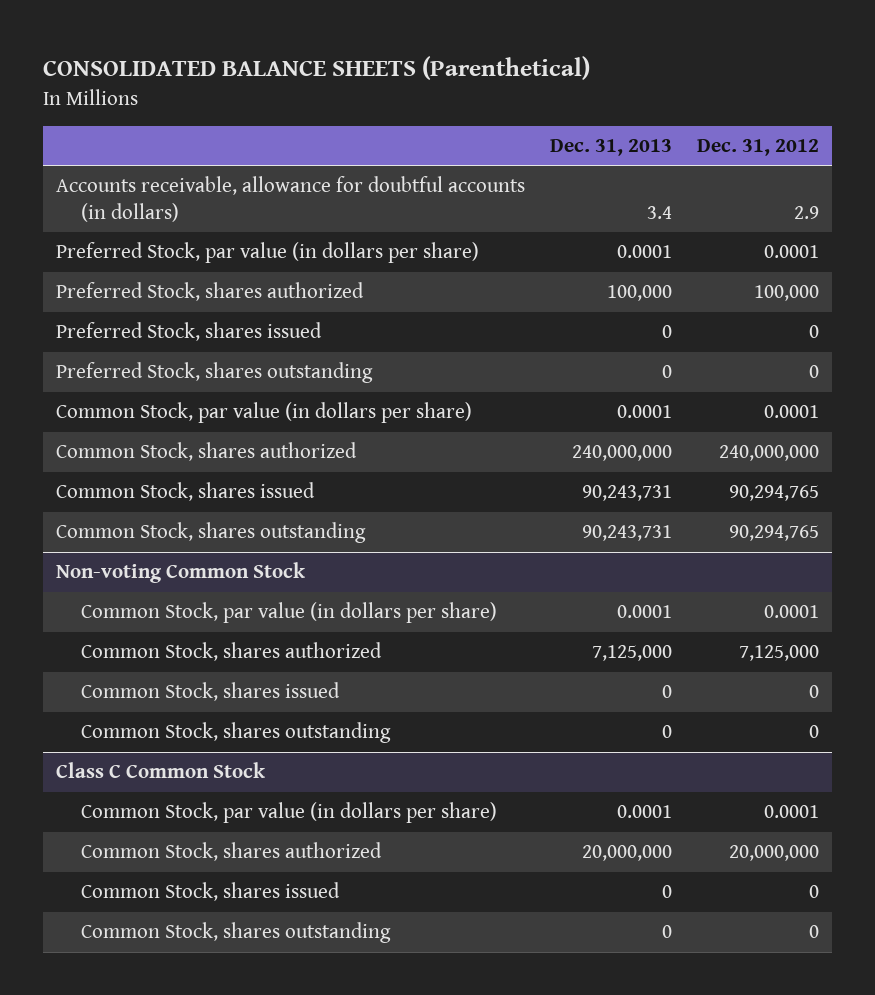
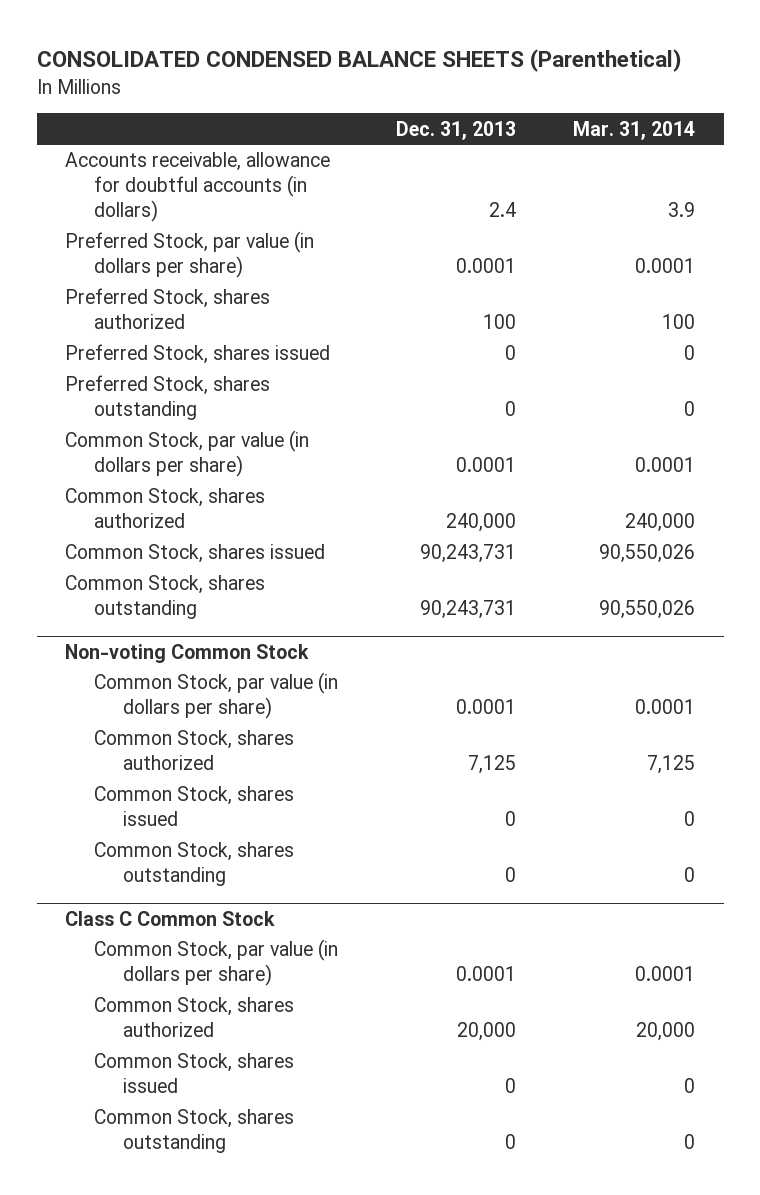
- CONSOLIDATED BALANCE SHEETS (Parenthetical)
+ CONSOLIDATED CONDENSED BALANCE SHEETS (Parenthetical)
- | Dec. 31, 2013 | Dec. 31, 2012
+ | Dec. 31, 2013 | Mar. 31, 2014
- Accounts receivable, allowance for doubtful accounts (in dollars) | 3.4 | 2.9
+ Accounts receivable, allowance for doubtful accounts (in dollars) | 2.4 | 3.9
- Preferred Stock, shares authorized | 100,000 | 100,000
+ Preferred Stock, shares authorized | 100 | 100
- Common Stock, shares authorized | 240,000,000 | 240,000,000
+ Common Stock, shares authorized | 240,000 | 240,000
@ Non-voting Common Stock
- Common Stock, shares authorized | 7,125,000 | 7,125,000
+ Common Stock, shares authorized | 7,125 | 7,125
@ Class C Common Stock
- Common Stock, shares authorized | 20,000,000 | 20,000,000
+ Common Stock, shares authorized | 20,000 | 20,000

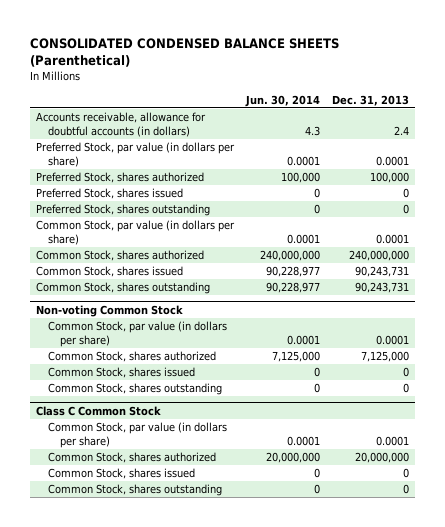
- | Dec. 31, 2013 | Mar. 31, 2014
+ | Jun. 30, 2014 | Dec. 31, 2013
- Preferred Stock, shares authorized | 100 | 100
+ Preferred Stock, shares authorized | 100,000 | 100,000
- Common Stock, shares authorized | 240,000 | 240,000
+ Common Stock, shares authorized | 240,000,000 | 240,000,000
@ Non-voting Common Stock
- Common Stock, shares authorized | 7,125 | 7,125
+ Common Stock, shares authorized | 7,125,000 | 7,125,000
@ Class C Common Stock
- Common Stock, shares authorized | 20,000 | 20,000
+ Common Stock, shares authorized | 20,000,000 | 20,000,000

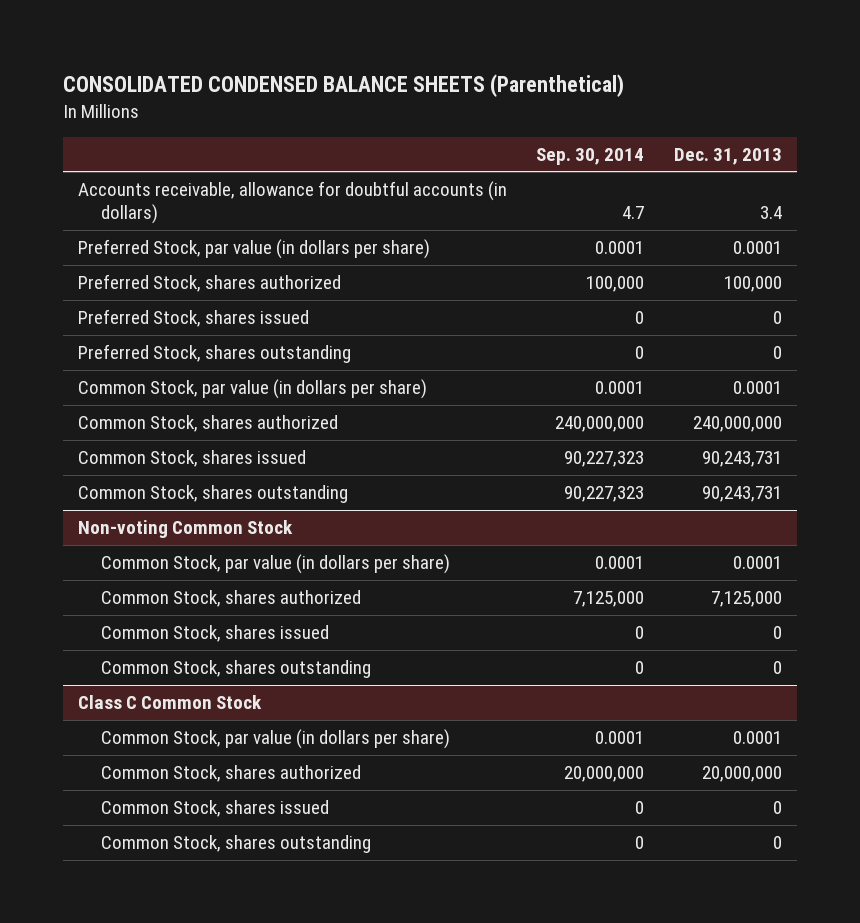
- | Jun. 30, 2014 | Dec. 31, 2013
+ | Sep. 30, 2014 | Dec. 31, 2013
- Accounts receivable, allowance for doubtful accounts (in dollars) | 4.3 | 2.4
+ Accounts receivable, allowance for doubtful accounts (in dollars) | 4.7 | 3.4

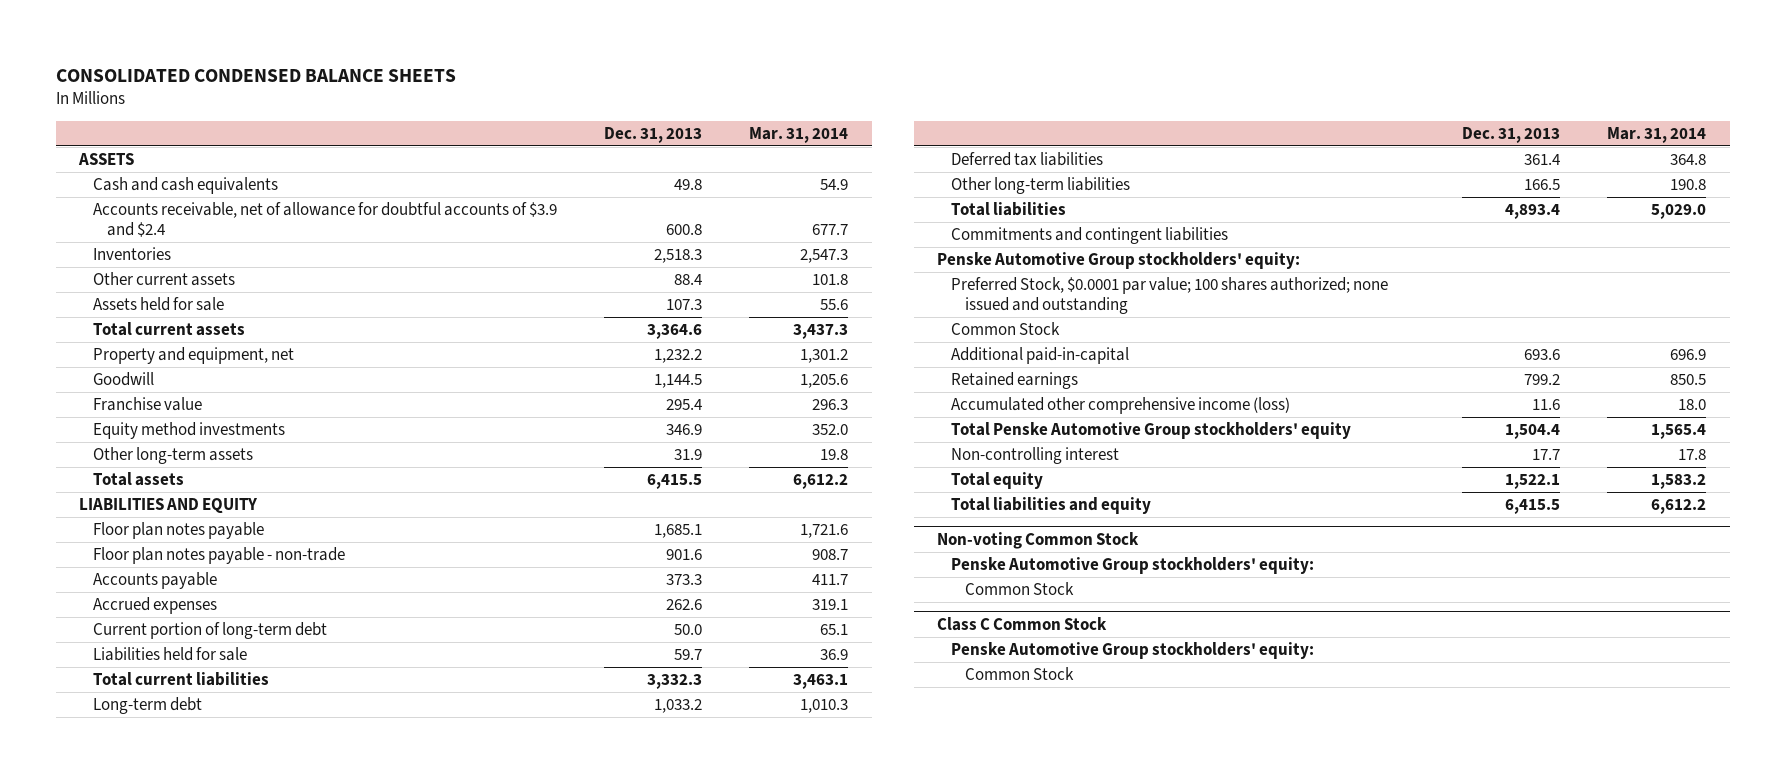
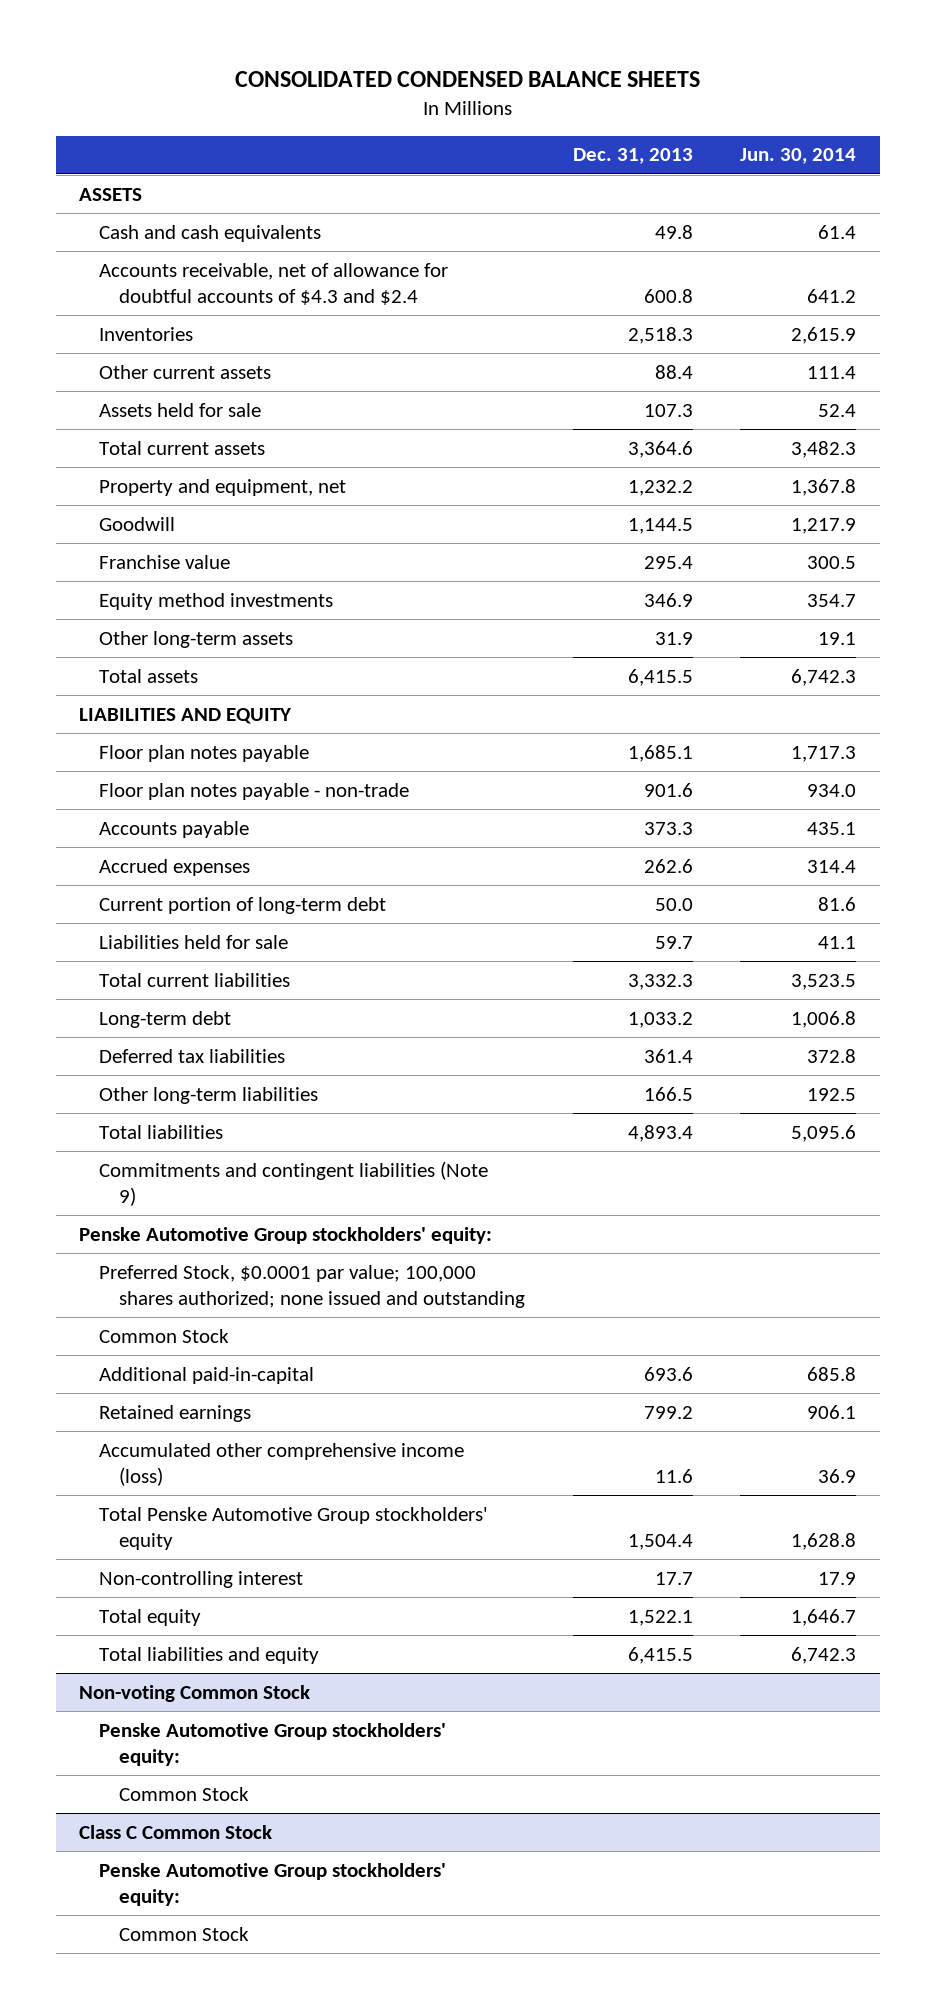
- | Dec. 31, 2013 | Mar. 31, 2014
+ | Dec. 31, 2013 | Jun. 30, 2014
- Accounts receivable, net of allowance for doubtful accounts of $3.9 and $2.4 | 600.8 | 677.7
+ Accounts receivable, net of allowance for doubtful accounts of $4.3 and $2.4 | 600.8 | 641.2
- Commitments and contingent liabilities
+ Commitments and contingent liabilities (Note 9)
- Preferred Stock, $0.0001 par value; 100 shares authorized; none issued and outstanding
+ Preferred Stock, $0.0001 par value; 100,000 shares authorized; none issued and outstanding

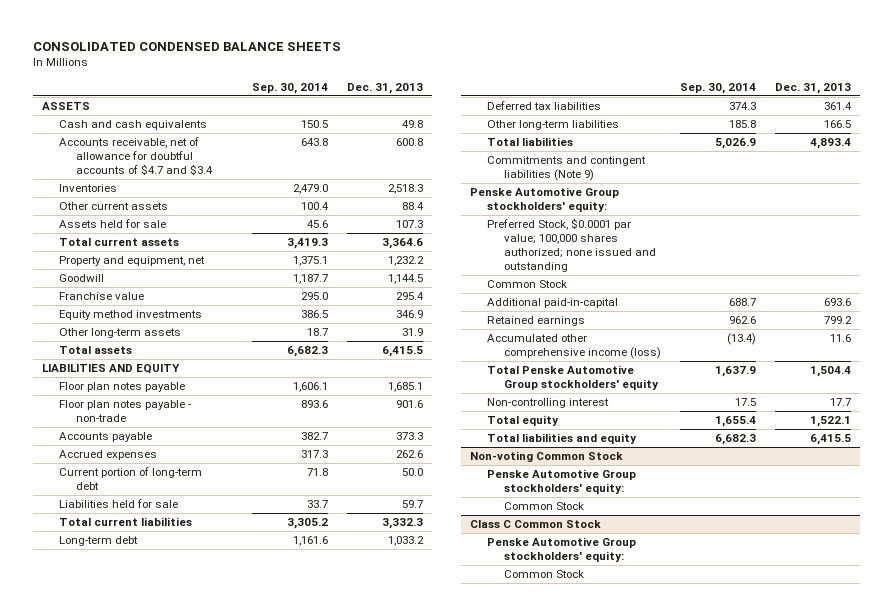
- | Dec. 31, 2013 | Jun. 30, 2014
+ | Sep. 30, 2014 | Dec. 31, 2013
- Accounts receivable, net of allowance for doubtful accounts of $4.3 and $2.4 | 600.8 | 641.2
+ Accounts receivable, net of allowance for doubtful accounts of $4.7 and $3.4 | 643.8 | 600.8

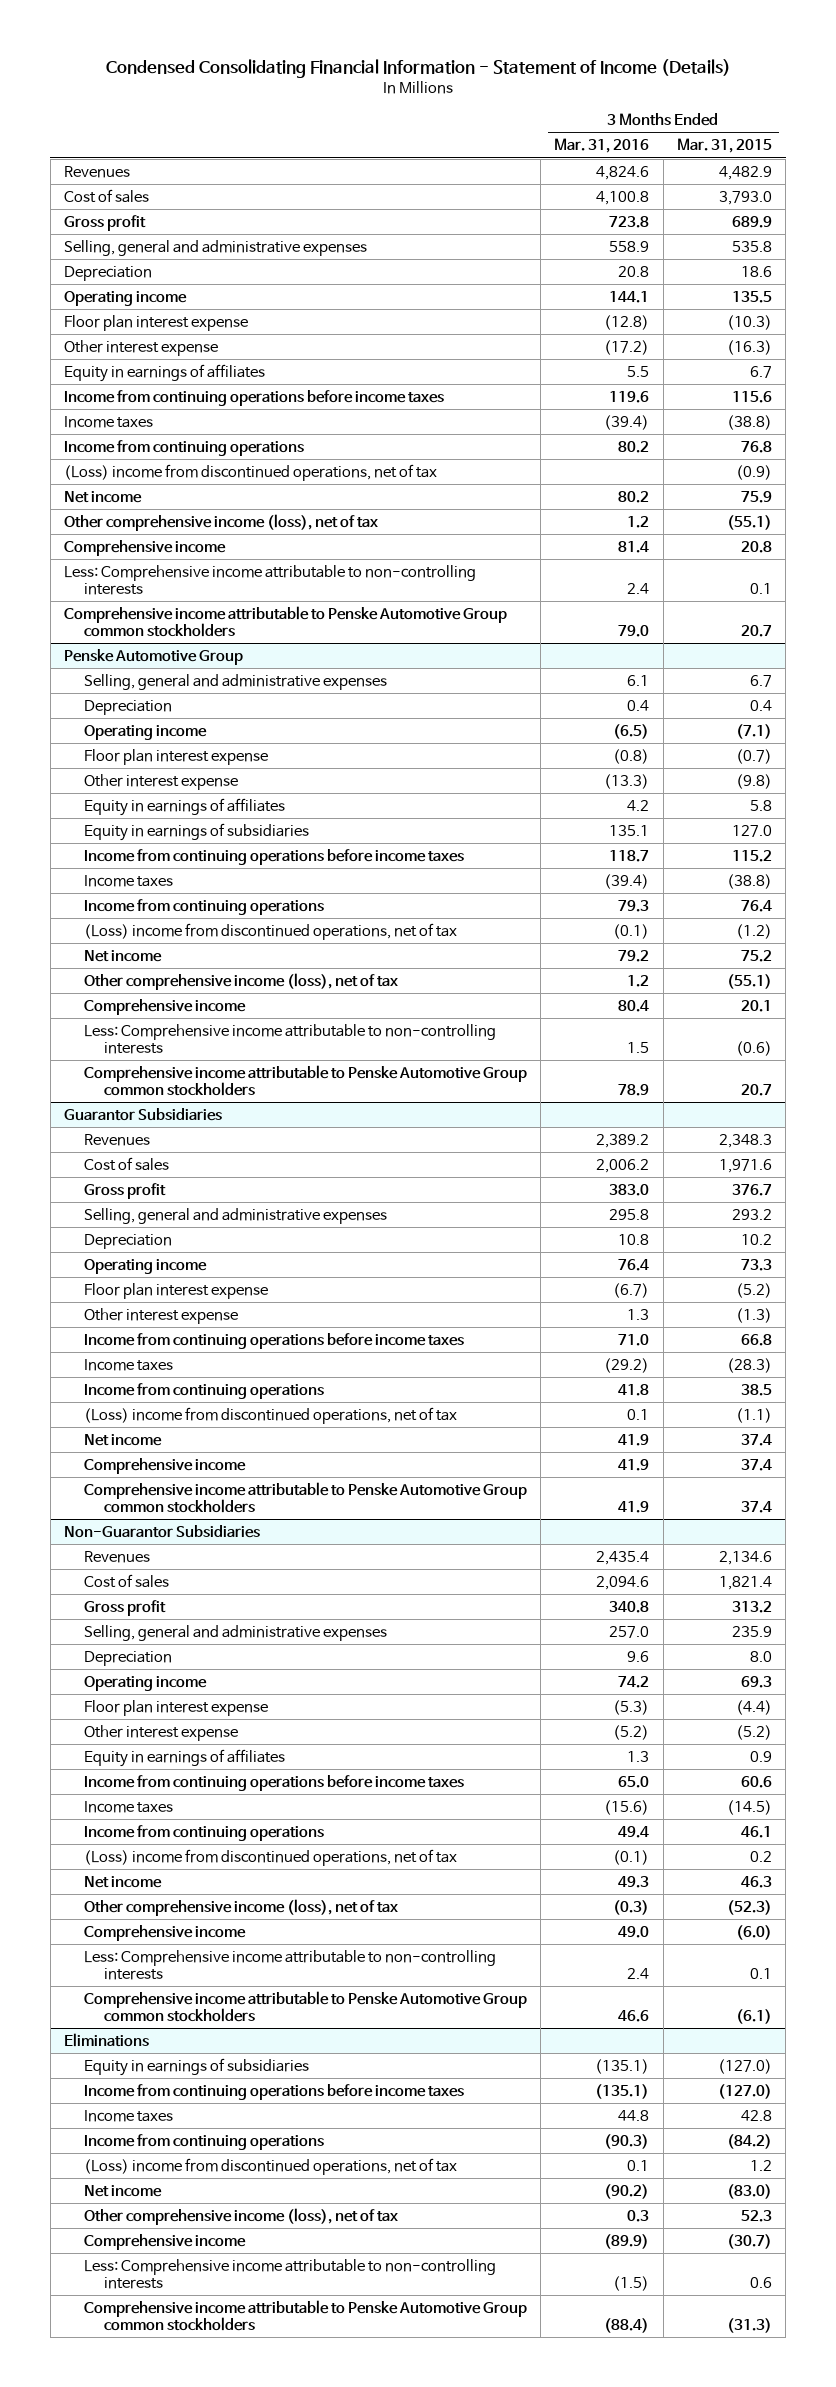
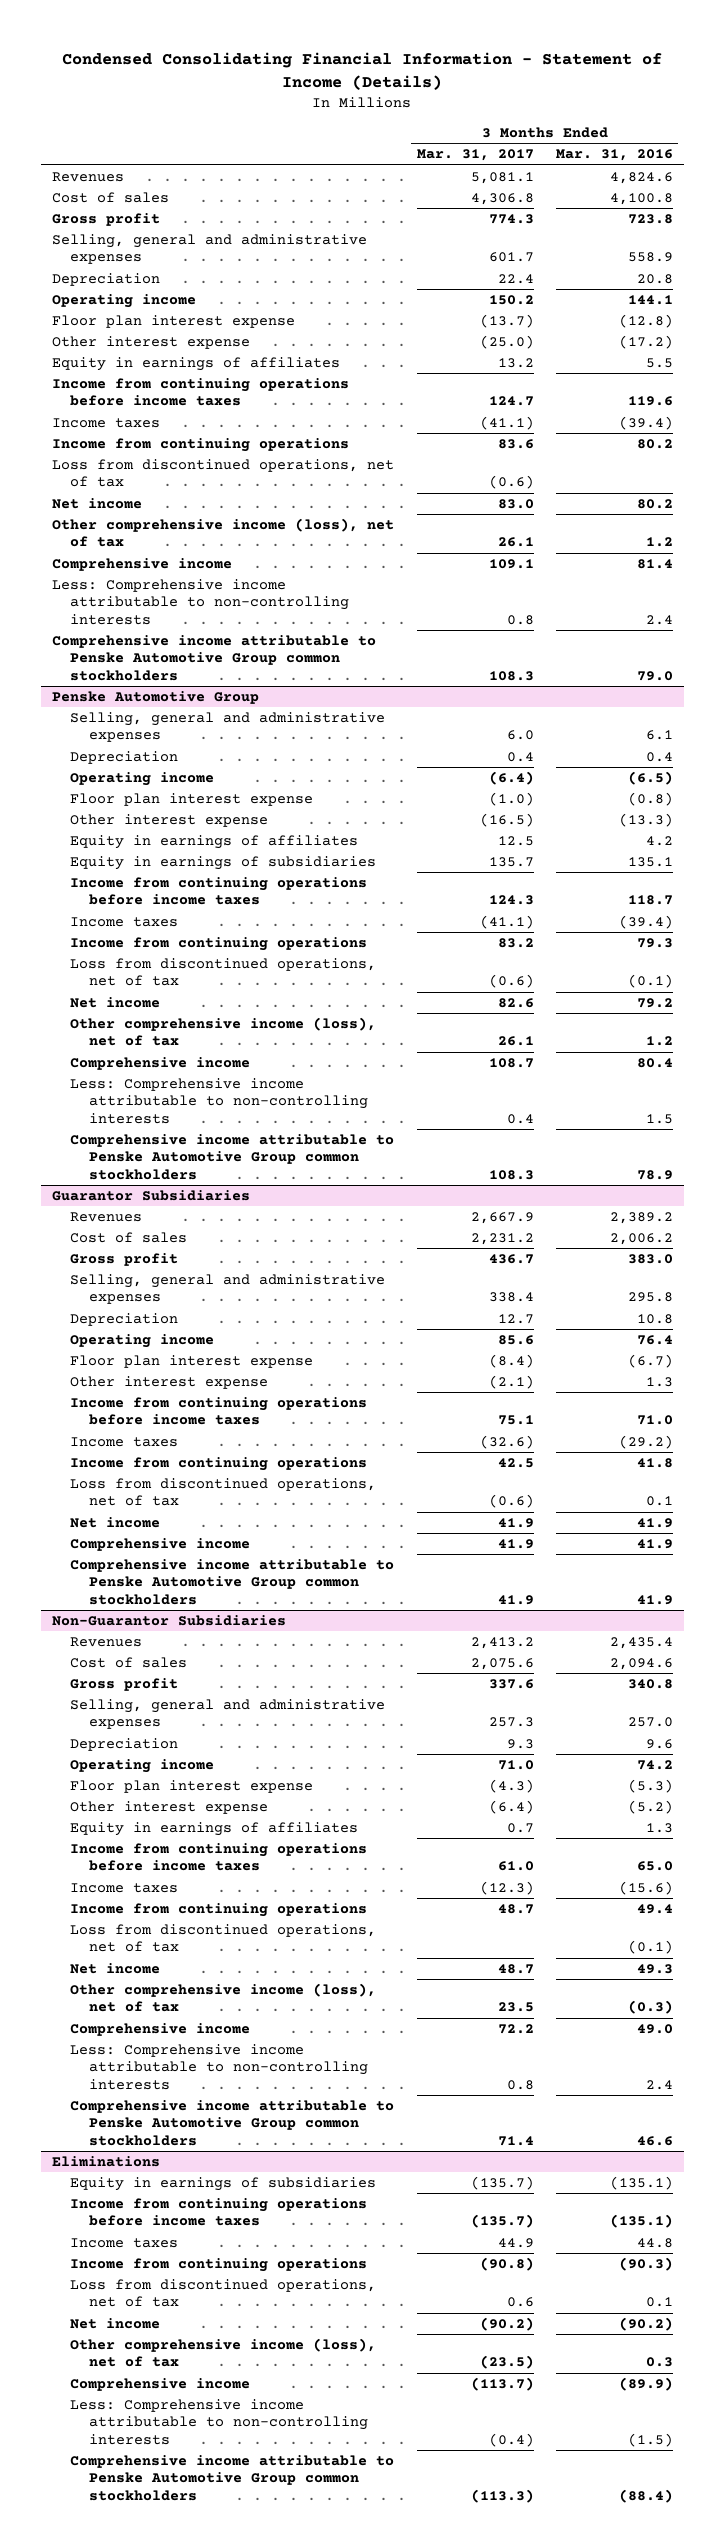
- | 3 Months Ended Mar. 31, 2016 | 3 Months Ended Mar. 31, 2015
+ | 3 Months Ended Mar. 31, 2017 | 3 Months Ended Mar. 31, 2016
- (Loss) income from discontinued operations, net of tax | | (0.9)
+ Loss from discontinued operations, net of tax | (0.6) |
@ Penske Automotive Group
- (Loss) income from discontinued operations, net of tax | (0.1) | (1.2)
+ Loss from discontinued operations, net of tax | (0.6) | (0.1)
@ Guarantor Subsidiaries
- (Loss) income from discontinued operations, net of tax | 0.1 | (1.1)
+ Loss from discontinued operations, net of tax | (0.6) | 0.1
@ Non-Guarantor Subsidiaries
- (Loss) income from discontinued operations, net of tax | (0.1) | 0.2
+ Loss from discontinued operations, net of tax | | (0.1)
@ Eliminations
- (Loss) income from discontinued operations, net of tax | 0.1 | 1.2
+ Loss from discontinued operations, net of tax | 0.6 | 0.1

